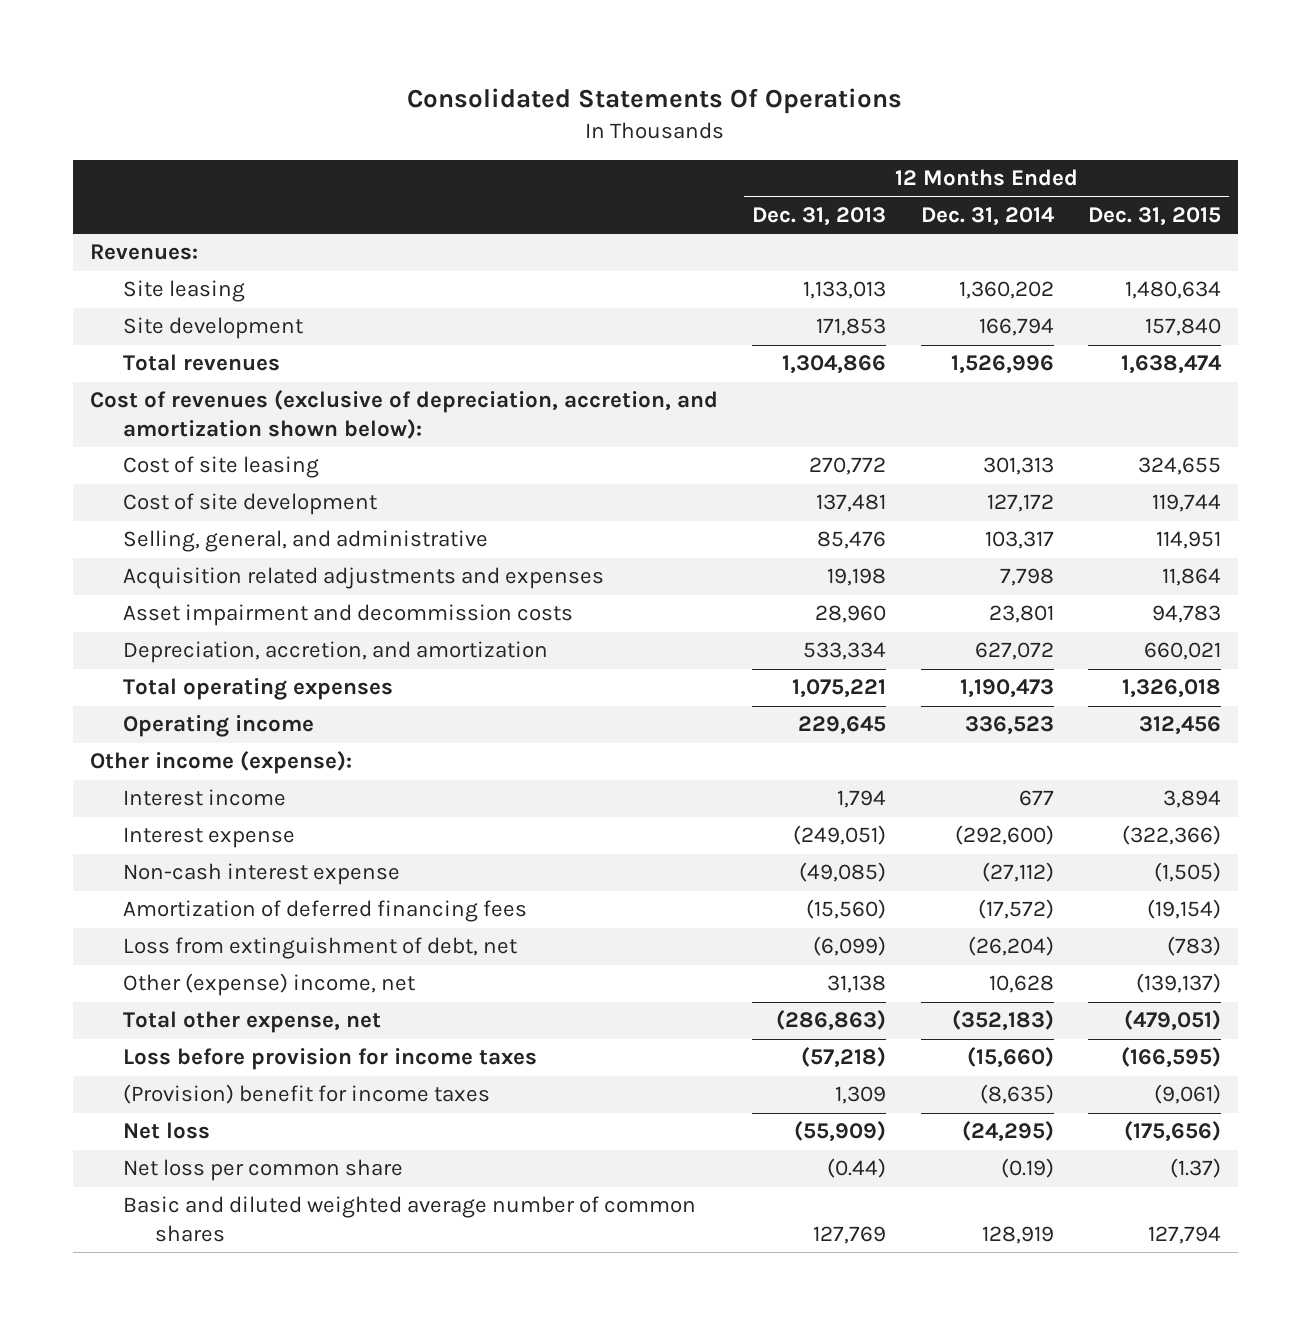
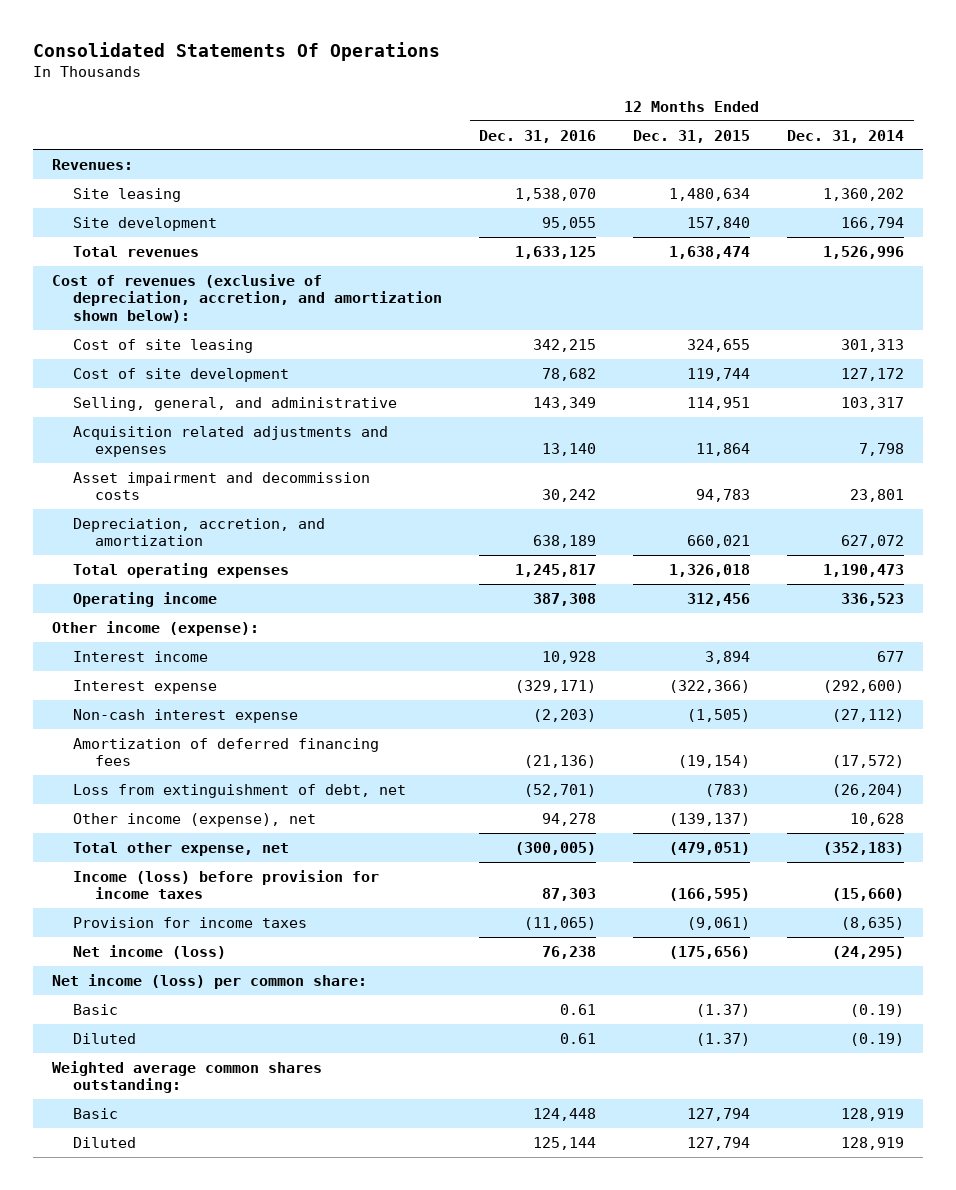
- | 12 Months Ended Dec. 31, 2013 | 12 Months Ended Dec. 31, 2014 | 12 Months Ended Dec. 31, 2015
+ | 12 Months Ended Dec. 31, 2016 | 12 Months Ended Dec. 31, 2015 | 12 Months Ended Dec. 31, 2014
- Other (expense) income, net | 31,138 | 10,628 | (139,137)
+ Other income (expense), net | 94,278 | (139,137) | 10,628
- Loss before provision for income taxes | (57,218) | (15,660) | (166,595)
- (Provision) benefit for income taxes | 1,309 | (8,635) | (9,061)
- Net loss | (55,909) | (24,295) | (175,656)
- Net loss per common share | (0.44) | (0.19) | (1.37)
- Basic and diluted weighted average number of common shares | 127,769 | 128,919 | 127,794
+ Income (loss) before provision for income taxes | 87,303 | (166,595) | (15,660)
+ Provision for income taxes | (11,065) | (9,061) | (8,635)
+ Net income (loss) | 76,238 | (175,656) | (24,295)
+ Net income (loss) per common share:
+ Basic | 0.61 | (1.37) | (0.19)
+ Diluted | 0.61 | (1.37) | (0.19)
+ Weighted average common shares outstanding:
+ Basic | 124,448 | 127,794 | 128,919
+ Diluted | 125,144 | 127,794 | 128,919

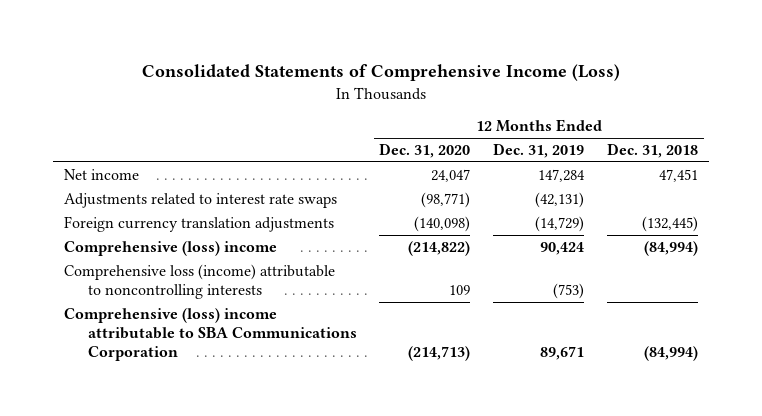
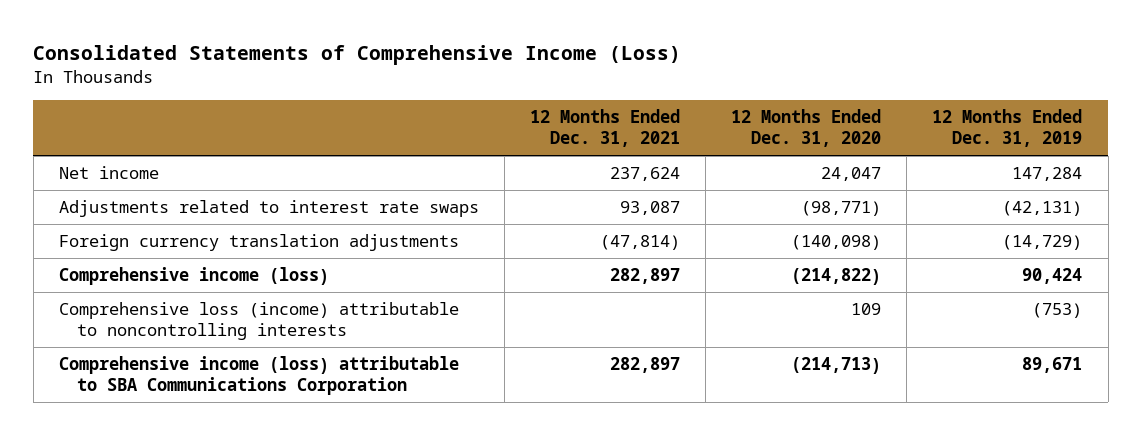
- | 12 Months Ended Dec. 31, 2020 | 12 Months Ended Dec. 31, 2019 | 12 Months Ended Dec. 31, 2018
+ | 12 Months Ended Dec. 31, 2021 | 12 Months Ended Dec. 31, 2020 | 12 Months Ended Dec. 31, 2019
- Comprehensive (loss) income | (214,822) | 90,424 | (84,994)
+ Comprehensive income (loss) | 282,897 | (214,822) | 90,424
- Comprehensive (loss) income attributable to SBA Communications Corporation | (214,713) | 89,671 | (84,994)
+ Comprehensive income (loss) attributable to SBA Communications Corporation | 282,897 | (214,713) | 89,671

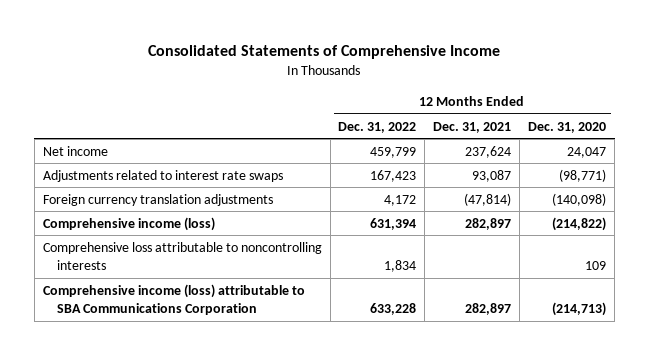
- Consolidated Statements of Comprehensive Income (Loss)
+ Consolidated Statements of Comprehensive Income
- | 12 Months Ended Dec. 31, 2021 | 12 Months Ended Dec. 31, 2020 | 12 Months Ended Dec. 31, 2019
+ | 12 Months Ended Dec. 31, 2022 | 12 Months Ended Dec. 31, 2021 | 12 Months Ended Dec. 31, 2020
- Comprehensive loss (income) attributable to noncontrolling interests | | 109 | (753)
+ Comprehensive loss attributable to noncontrolling interests | 1,834 | | 109

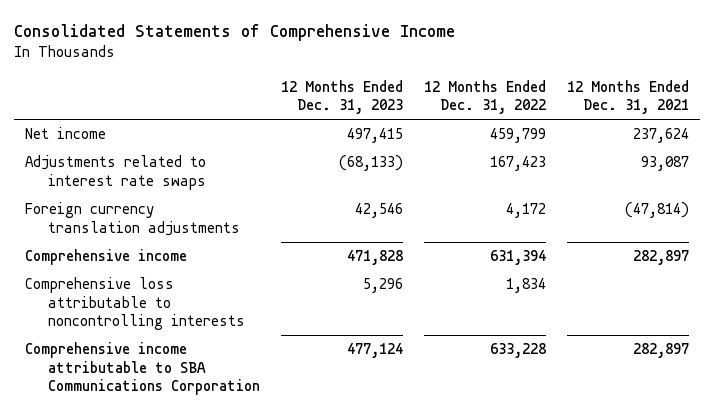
- | 12 Months Ended Dec. 31, 2022 | 12 Months Ended Dec. 31, 2021 | 12 Months Ended Dec. 31, 2020
+ | 12 Months Ended Dec. 31, 2023 | 12 Months Ended Dec. 31, 2022 | 12 Months Ended Dec. 31, 2021
- Comprehensive income (loss) | 631,394 | 282,897 | (214,822)
+ Comprehensive income | 471,828 | 631,394 | 282,897
- Comprehensive income (loss) attributable to SBA Communications Corporation | 633,228 | 282,897 | (214,713)
+ Comprehensive income attributable to SBA Communications Corporation | 477,124 | 633,228 | 282,897

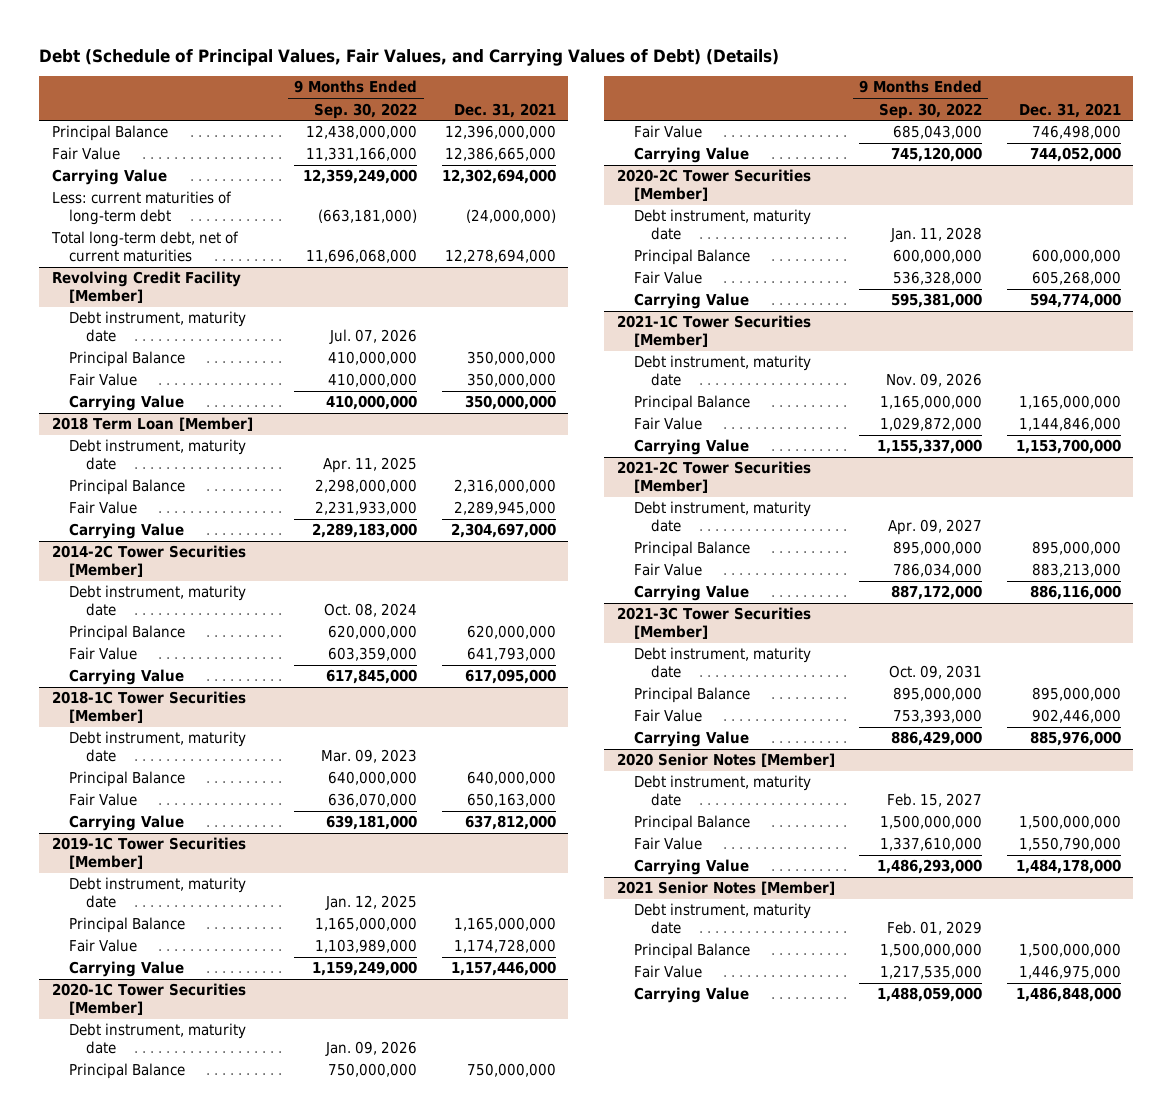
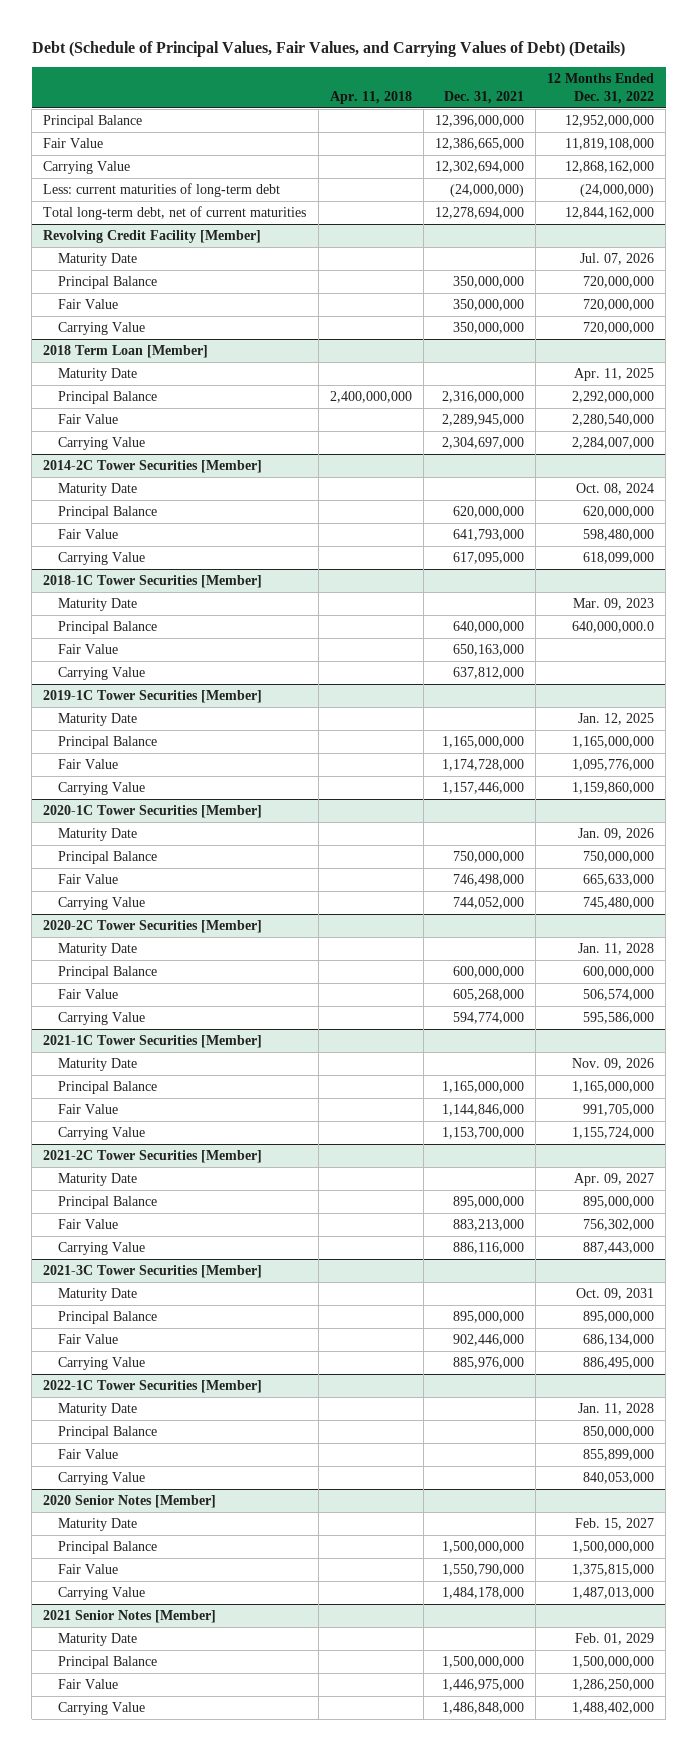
- | 9 Months Ended Sep. 30, 2022 | Dec. 31, 2021
+ | Apr. 11, 2018 | Dec. 31, 2021 | 12 Months Ended Dec. 31, 2022
@ Revolving Credit Facility [Member]
- Debt instrument, maturity date | Jul. 07, 2026 |
+ Maturity Date | | | Jul. 07, 2026
@ 2018 Term Loan [Member]
- Debt instrument, maturity date | Apr. 11, 2025 |
+ Maturity Date | | | Apr. 11, 2025
@ 2014-2C Tower Securities [Member]
- Debt instrument, maturity date | Oct. 08, 2024 |
+ Maturity Date | | | Oct. 08, 2024
@ 2018-1C Tower Securities [Member]
- Debt instrument, maturity date | Mar. 09, 2023 |
+ Maturity Date | | | Mar. 09, 2023
@ 2019-1C Tower Securities [Member]
- Debt instrument, maturity date | Jan. 12, 2025 |
+ Maturity Date | | | Jan. 12, 2025
@ 2020-1C Tower Securities [Member]
- Debt instrument, maturity date | Jan. 09, 2026 |
+ Maturity Date | | | Jan. 09, 2026
@ 2020-2C Tower Securities [Member]
- Debt instrument, maturity date | Jan. 11, 2028 |
+ Maturity Date | | | Jan. 11, 2028
@ 2021-1C Tower Securities [Member]
- Debt instrument, maturity date | Nov. 09, 2026 |
+ Maturity Date | | | Nov. 09, 2026
@ 2021-2C Tower Securities [Member]
- Debt instrument, maturity date | Apr. 09, 2027 |
+ Maturity Date | | | Apr. 09, 2027
@ 2021-3C Tower Securities [Member]
- Debt instrument, maturity date | Oct. 09, 2031 |
+ Maturity Date | | | Oct. 09, 2031
+ 2022-1C Tower Securities [Member]
+ Maturity Date | | | Jan. 11, 2028
+ Principal Balance | | | 850,000,000
+ Fair Value | | | 855,899,000
+ Carrying Value | | | 840,053,000
@ 2020 Senior Notes [Member]
- Debt instrument, maturity date | Feb. 15, 2027 |
+ Maturity Date | | | Feb. 15, 2027
@ 2021 Senior Notes [Member]
- Debt instrument, maturity date | Feb. 01, 2029 |
+ Maturity Date | | | Feb. 01, 2029

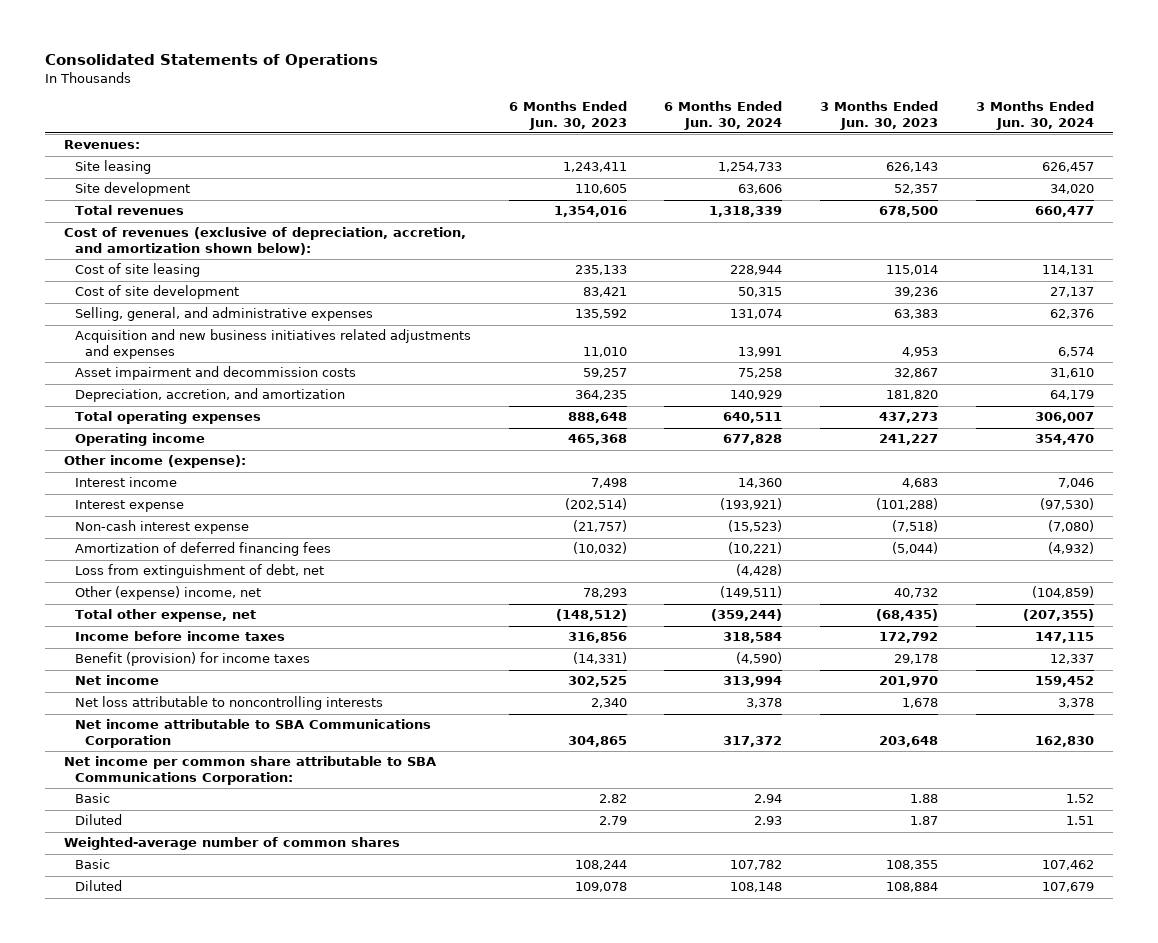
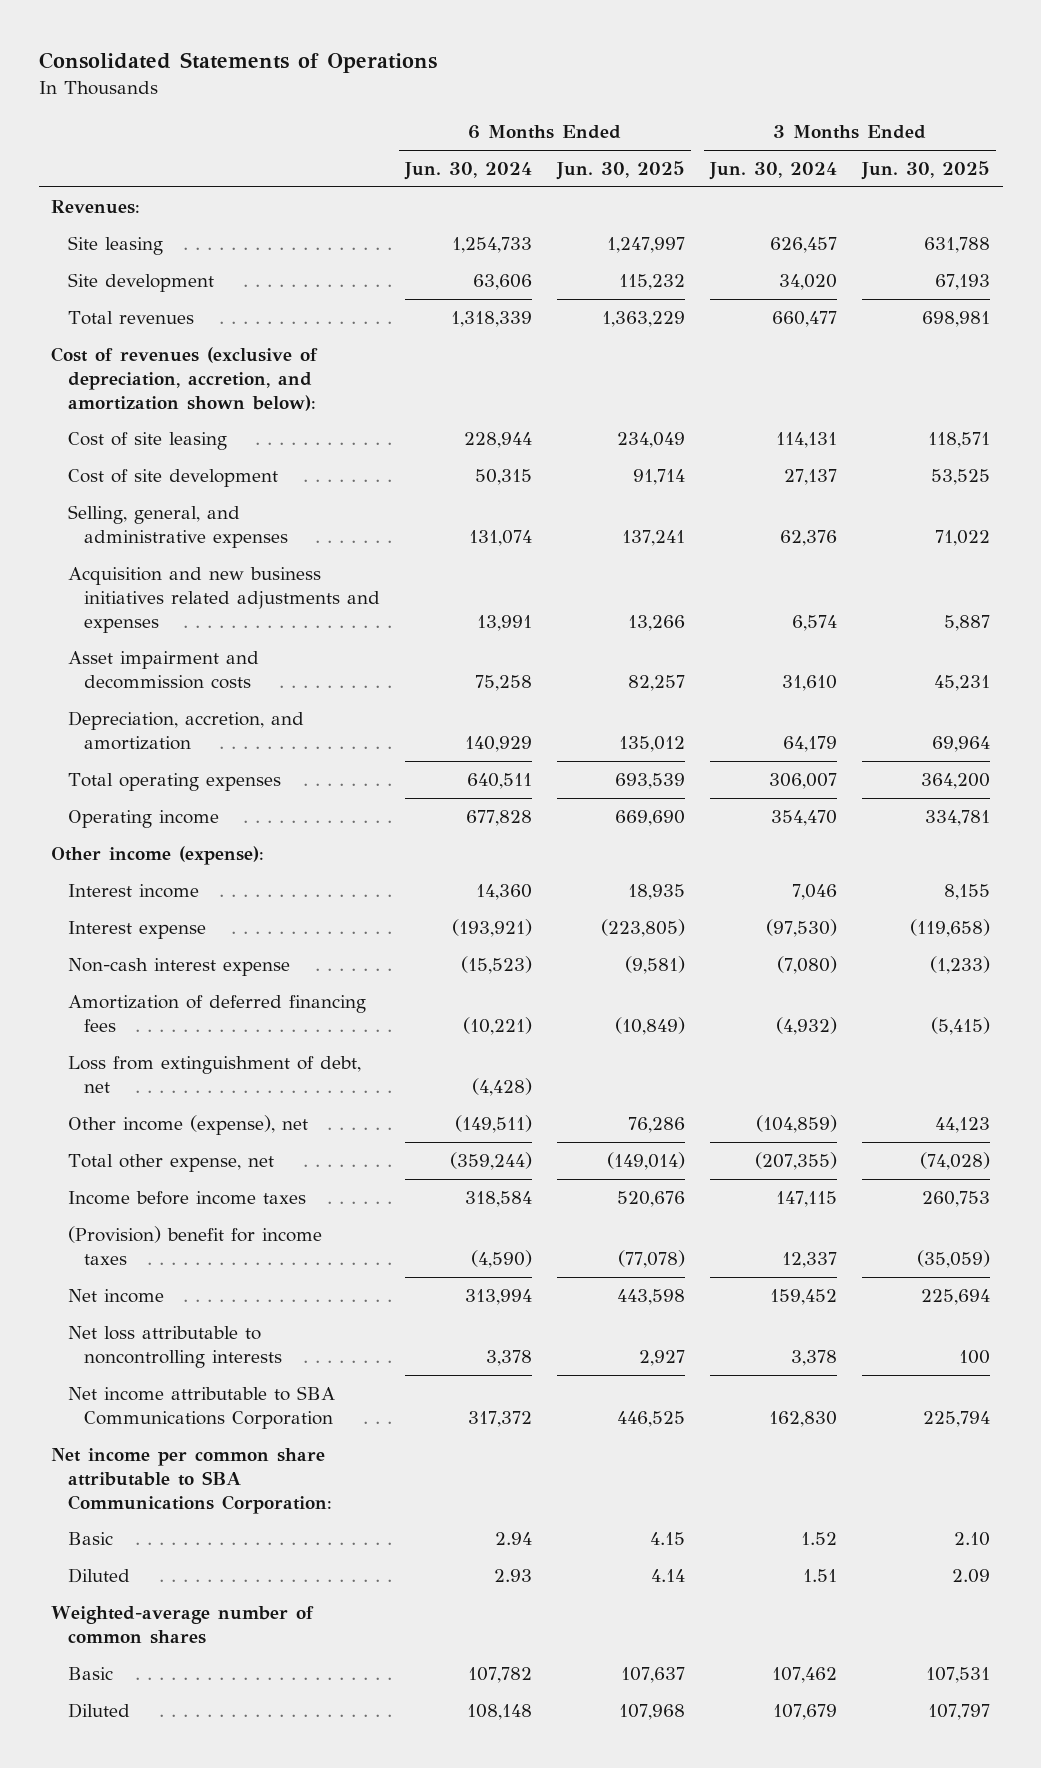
- | 6 Months Ended Jun. 30, 2023 | 6 Months Ended Jun. 30, 2024 | 3 Months Ended Jun. 30, 2023 | 3 Months Ended Jun. 30, 2024
+ | 6 Months Ended Jun. 30, 2024 | 6 Months Ended Jun. 30, 2025 | 3 Months Ended Jun. 30, 2024 | 3 Months Ended Jun. 30, 2025
- Other (expense) income, net | 78,293 | (149,511) | 40,732 | (104,859)
+ Other income (expense), net | (149,511) | 76,286 | (104,859) | 44,123
- Benefit (provision) for income taxes | (14,331) | (4,590) | 29,178 | 12,337
+ (Provision) benefit for income taxes | (4,590) | (77,078) | 12,337 | (35,059)

